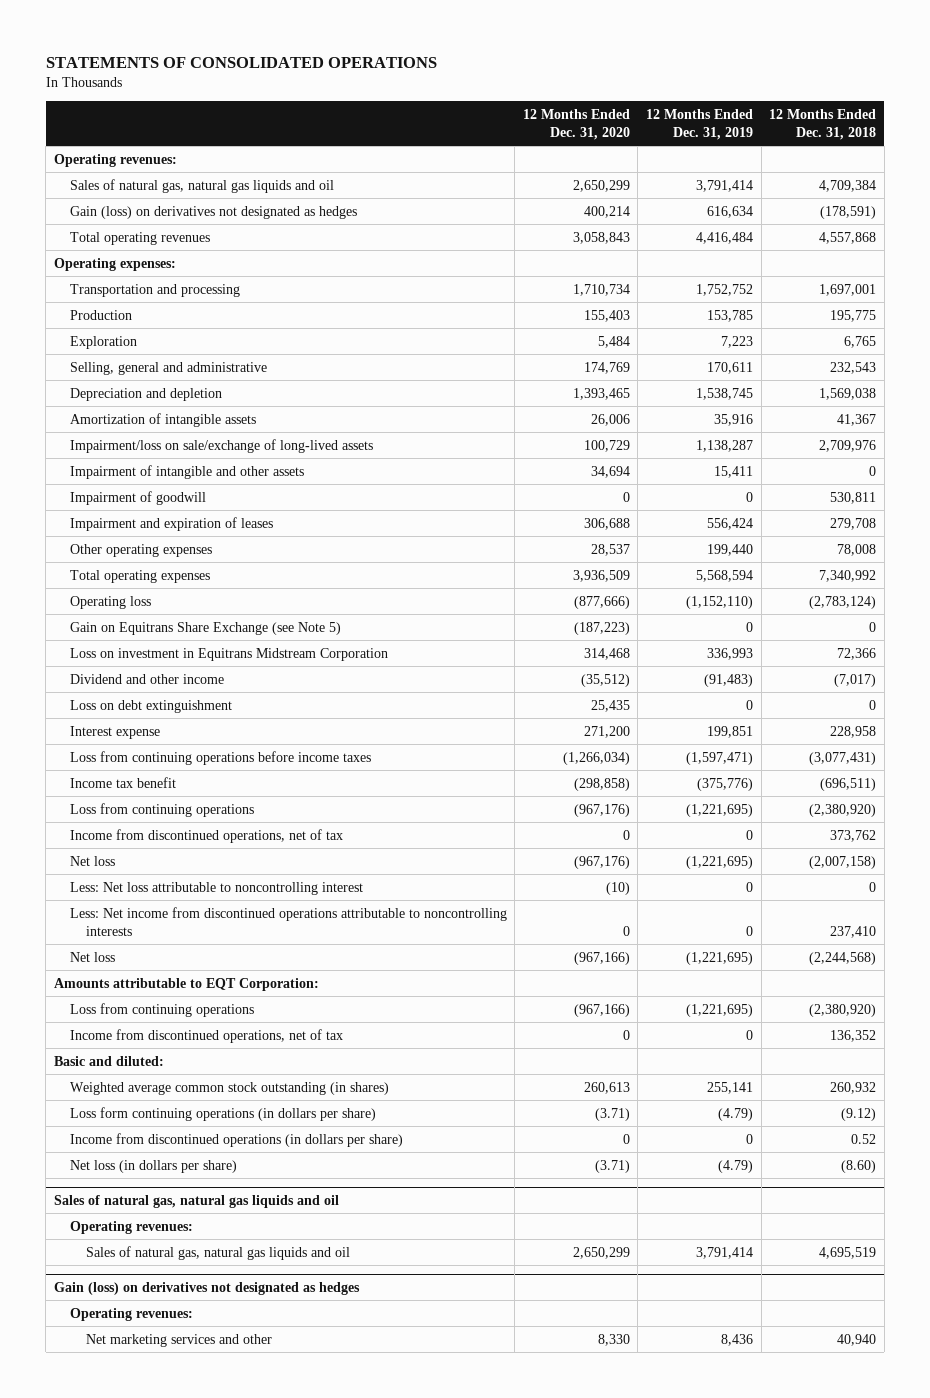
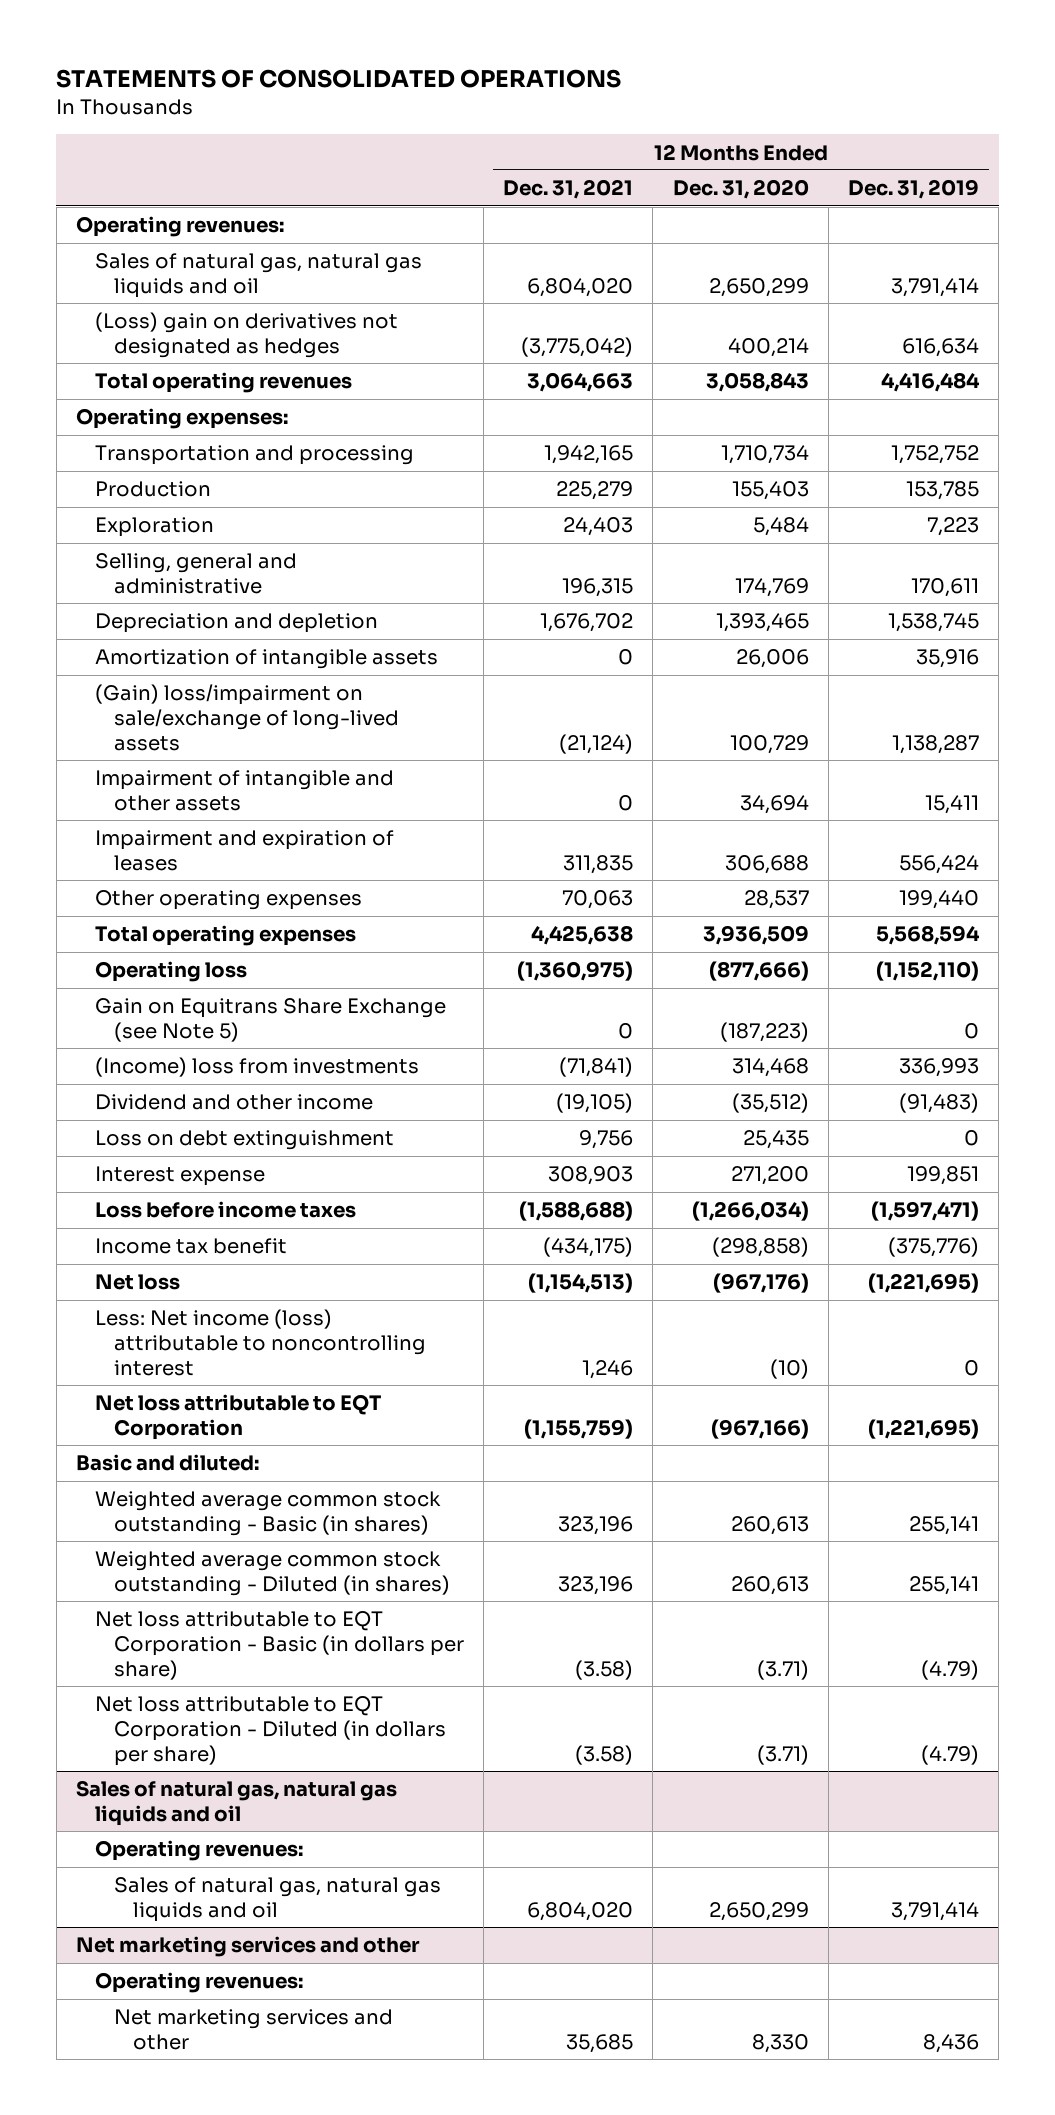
- | 12 Months Ended Dec. 31, 2020 | 12 Months Ended Dec. 31, 2019 | 12 Months Ended Dec. 31, 2018
+ | 12 Months Ended Dec. 31, 2021 | 12 Months Ended Dec. 31, 2020 | 12 Months Ended Dec. 31, 2019
- Gain (loss) on derivatives not designated as hedges | 400,214 | 616,634 | (178,591)
+ (Loss) gain on derivatives not designated as hedges | (3,775,042) | 400,214 | 616,634
- Impairment/loss on sale/exchange of long-lived assets | 100,729 | 1,138,287 | 2,709,976
+ (Gain) loss/impairment on sale/exchange of long-lived assets | (21,124) | 100,729 | 1,138,287
- Impairment of goodwill | 0 | 0 | 530,811
- Loss on investment in Equitrans Midstream Corporation | 314,468 | 336,993 | 72,366
+ (Income) loss from investments | (71,841) | 314,468 | 336,993
- Loss from continuing operations before income taxes | (1,266,034) | (1,597,471) | (3,077,431)
+ Loss before income taxes | (1,588,688) | (1,266,034) | (1,597,471)
- Loss from continuing operations | (967,176) | (1,221,695) | (2,380,920)
- Income from discontinued operations, net of tax | 0 | 0 | 373,762
- Less: Net loss attributable to noncontrolling interest | (10) | 0 | 0
- Less: Net income from discontinued operations attributable to noncontrolling interests | 0 | 0 | 237,410
- Net loss | (967,166) | (1,221,695) | (2,244,568)
- Amounts attributable to EQT Corporation:
- Loss from continuing operations | (967,166) | (1,221,695) | (2,380,920)
- Income from discontinued operations, net of tax | 0 | 0 | 136,352
+ Less: Net income (loss) attributable to noncontrolling interest | 1,246 | (10) | 0
+ Net loss attributable to EQT Corporation | (1,155,759) | (967,166) | (1,221,695)
- Weighted average common stock outstanding (in shares) | 260,613 | 255,141 | 260,932
- Loss form continuing operations (in dollars per share) | (3.71) | (4.79) | (9.12)
- Income from discontinued operations (in dollars per share) | 0 | 0 | 0.52
- Net loss (in dollars per share) | (3.71) | (4.79) | (8.60)
+ Weighted average common stock outstanding - Basic (in shares) | 323,196 | 260,613 | 255,141
+ Weighted average common stock outstanding - Diluted (in shares) | 323,196 | 260,613 | 255,141
+ Net loss attributable to EQT Corporation - Basic (in dollars per share) | (3.58) | (3.71) | (4.79)
+ Net loss attributable to EQT Corporation - Diluted (in dollars per share) | (3.58) | (3.71) | (4.79)
- Gain (loss) on derivatives not designated as hedges
+ Net marketing services and other

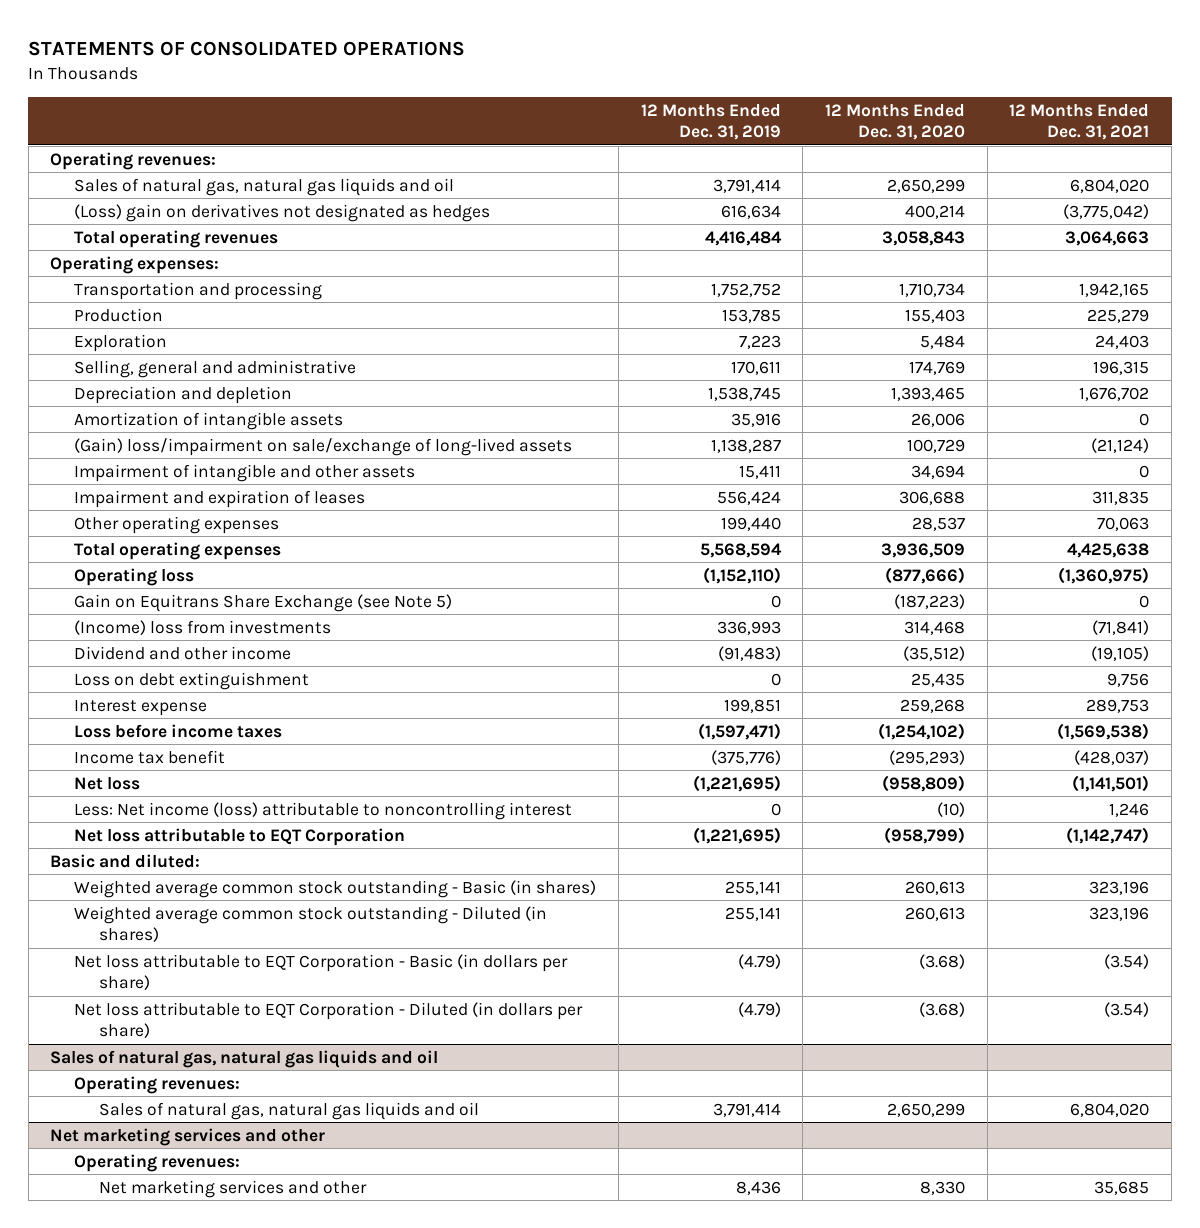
- | 12 Months Ended Dec. 31, 2021 | 12 Months Ended Dec. 31, 2020 | 12 Months Ended Dec. 31, 2019
+ | 12 Months Ended Dec. 31, 2019 | 12 Months Ended Dec. 31, 2020 | 12 Months Ended Dec. 31, 2021
- Interest expense | 308,903 | 271,200 | 199,851
- Loss before income taxes | (1,588,688) | (1,266,034) | (1,597,471)
- Income tax benefit | (434,175) | (298,858) | (375,776)
- Net loss | (1,154,513) | (967,176) | (1,221,695)
+ Interest expense | 199,851 | 259,268 | 289,753
+ Loss before income taxes | (1,597,471) | (1,254,102) | (1,569,538)
+ Income tax benefit | (375,776) | (295,293) | (428,037)
+ Net loss | (1,221,695) | (958,809) | (1,141,501)
- Net loss attributable to EQT Corporation | (1,155,759) | (967,166) | (1,221,695)
+ Net loss attributable to EQT Corporation | (1,221,695) | (958,799) | (1,142,747)
- Net loss attributable to EQT Corporation - Basic (in dollars per share) | (3.58) | (3.71) | (4.79)
- Net loss attributable to EQT Corporation - Diluted (in dollars per share) | (3.58) | (3.71) | (4.79)
+ Net loss attributable to EQT Corporation - Basic (in dollars per share) | (4.79) | (3.68) | (3.54)
+ Net loss attributable to EQT Corporation - Diluted (in dollars per share) | (4.79) | (3.68) | (3.54)

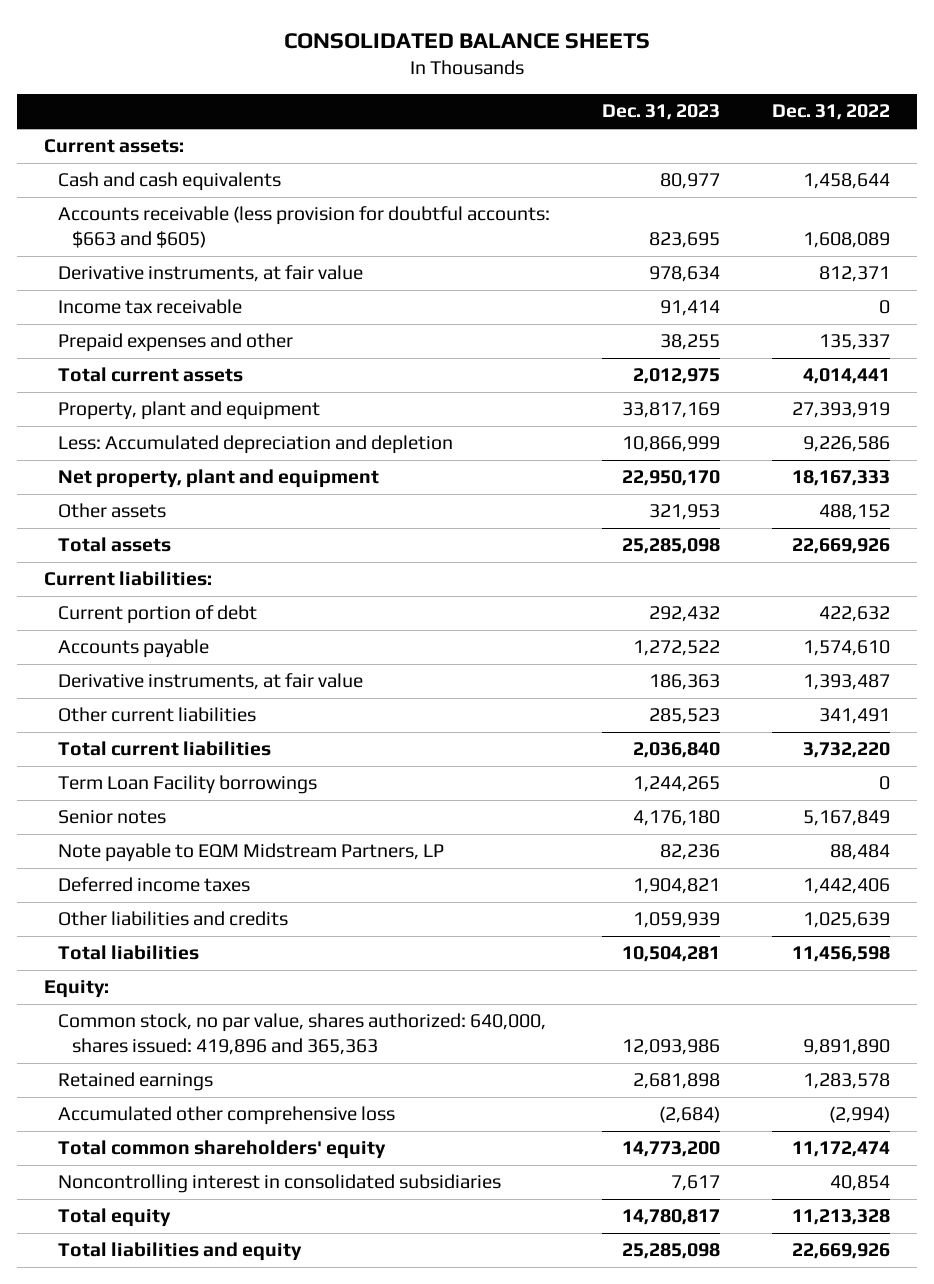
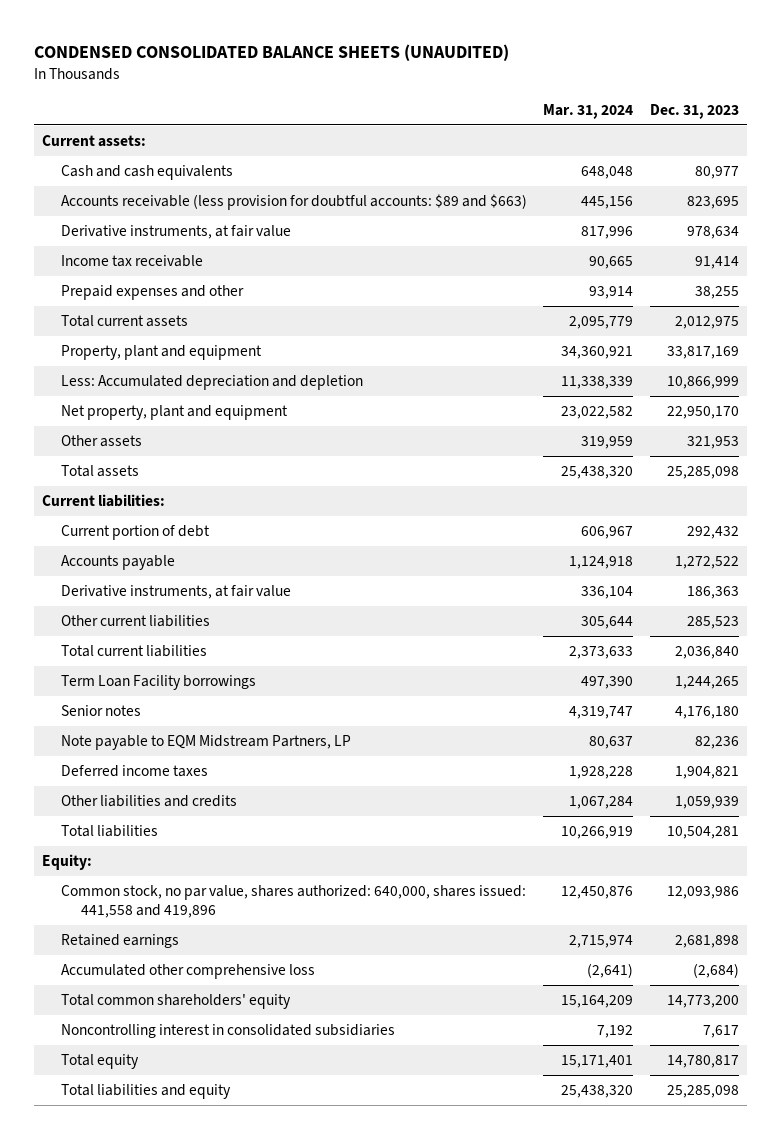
- CONSOLIDATED BALANCE SHEETS
+ CONDENSED CONSOLIDATED BALANCE SHEETS (UNAUDITED)
- | Dec. 31, 2023 | Dec. 31, 2022
+ | Mar. 31, 2024 | Dec. 31, 2023
- Accounts receivable (less provision for doubtful accounts: $663 and $605) | 823,695 | 1,608,089
+ Accounts receivable (less provision for doubtful accounts: $89 and $663) | 445,156 | 823,695
- Common stock, no par value, shares authorized: 640,000, shares issued: 419,896 and 365,363 | 12,093,986 | 9,891,890
+ Common stock, no par value, shares authorized: 640,000, shares issued: 441,558 and 419,896 | 12,450,876 | 12,093,986

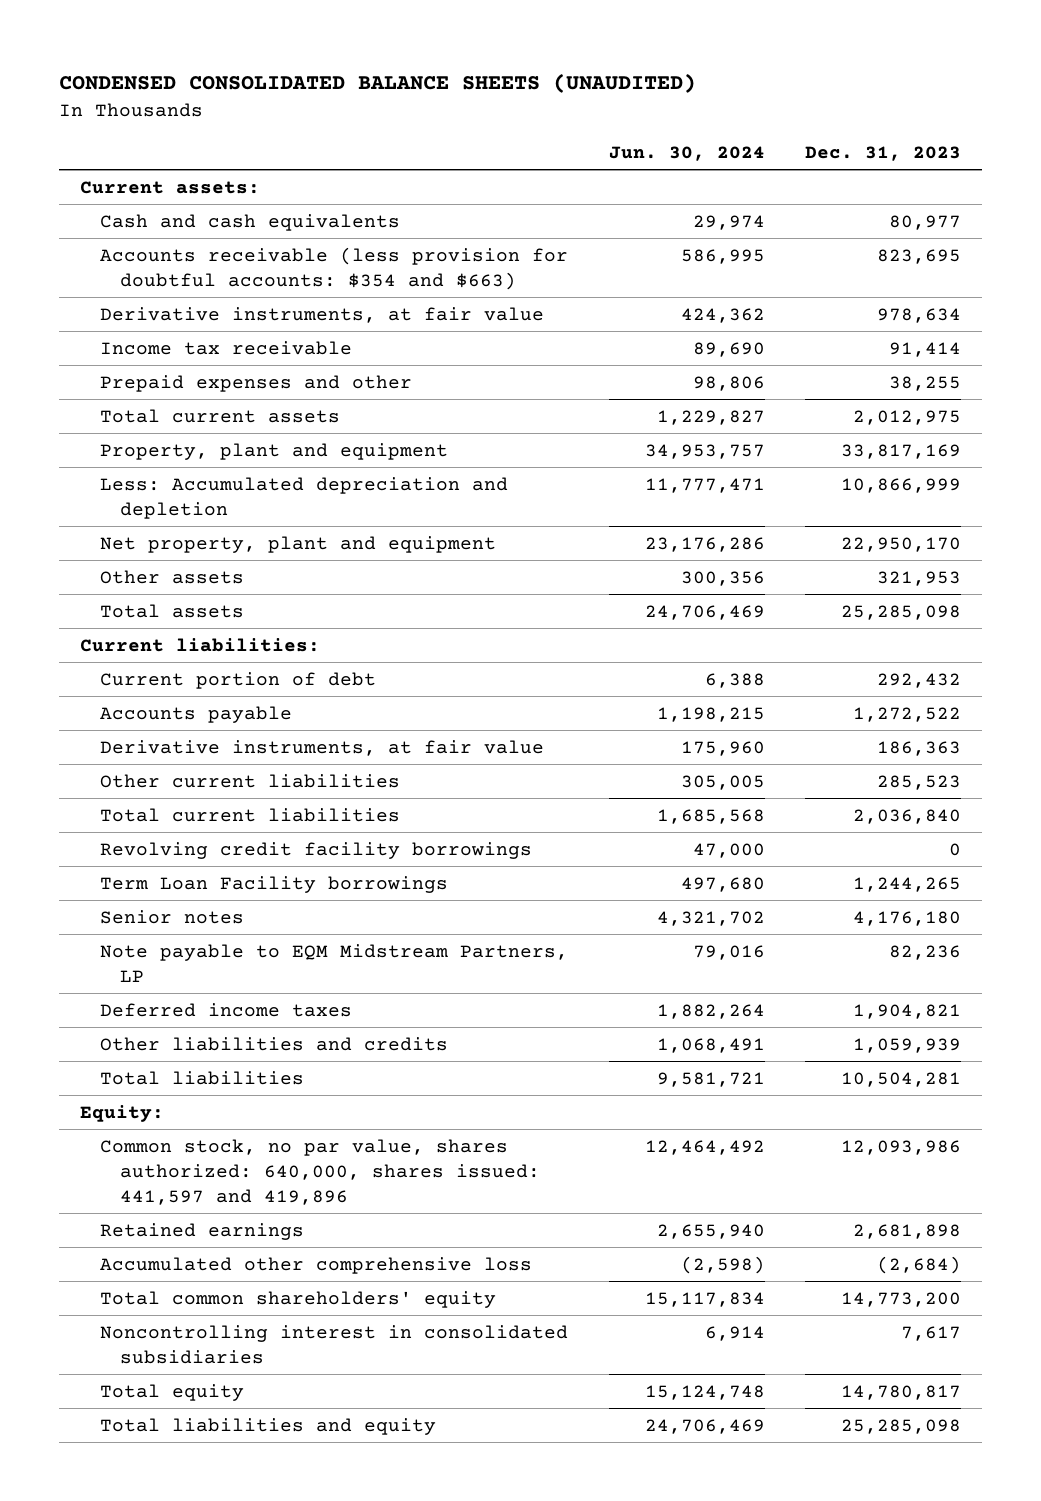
- | Mar. 31, 2024 | Dec. 31, 2023
+ | Jun. 30, 2024 | Dec. 31, 2023
- Accounts receivable (less provision for doubtful accounts: $89 and $663) | 445,156 | 823,695
+ Accounts receivable (less provision for doubtful accounts: $354 and $663) | 586,995 | 823,695
+ Revolving credit facility borrowings | 47,000 | 0
- Common stock, no par value, shares authorized: 640,000, shares issued: 441,558 and 419,896 | 12,450,876 | 12,093,986
+ Common stock, no par value, shares authorized: 640,000, shares issued: 441,597 and 419,896 | 12,464,492 | 12,093,986

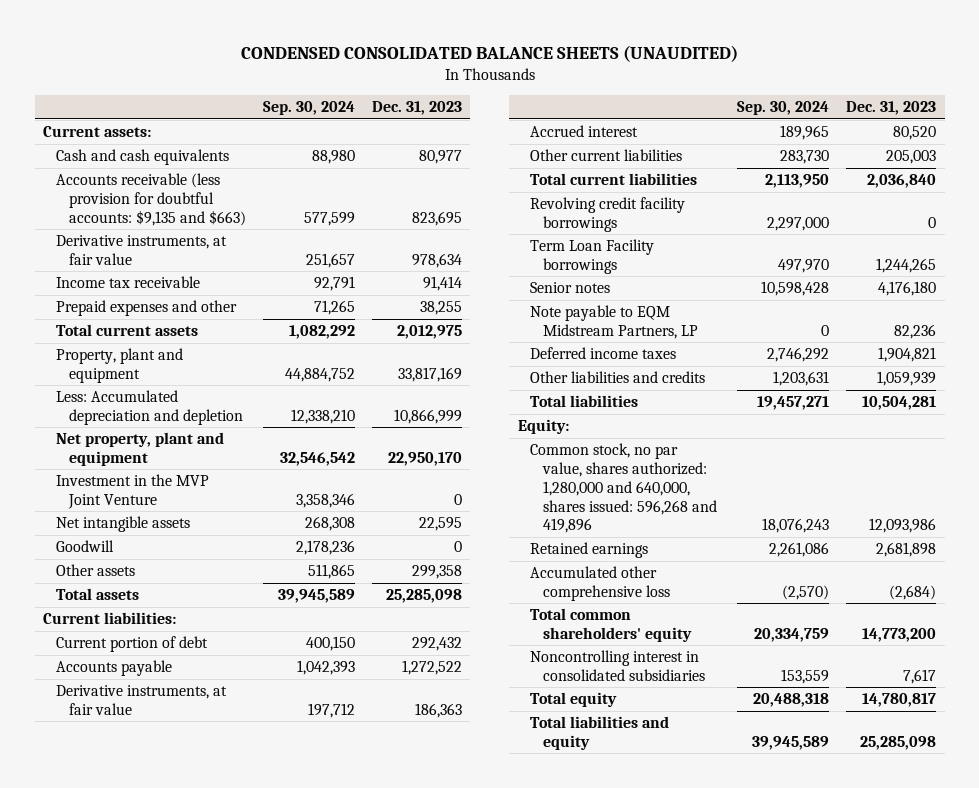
- | Jun. 30, 2024 | Dec. 31, 2023
+ | Sep. 30, 2024 | Dec. 31, 2023
- Accounts receivable (less provision for doubtful accounts: $354 and $663) | 586,995 | 823,695
+ Accounts receivable (less provision for doubtful accounts: $9,135 and $663) | 577,599 | 823,695
- Other assets | 300,356 | 321,953
+ Investment in the MVP Joint Venture | 3,358,346 | 0
+ Net intangible assets | 268,308 | 22,595
+ Goodwill | 2,178,236 | 0
+ Other assets | 511,865 | 299,358
- Other current liabilities | 305,005 | 285,523
+ Accrued interest | 189,965 | 80,520
+ Other current liabilities | 283,730 | 205,003
- Common stock, no par value, shares authorized: 640,000, shares issued: 441,597 and 419,896 | 12,464,492 | 12,093,986
+ Common stock, no par value, shares authorized: 1,280,000 and 640,000, shares issued: 596,268 and 419,896 | 18,076,243 | 12,093,986

